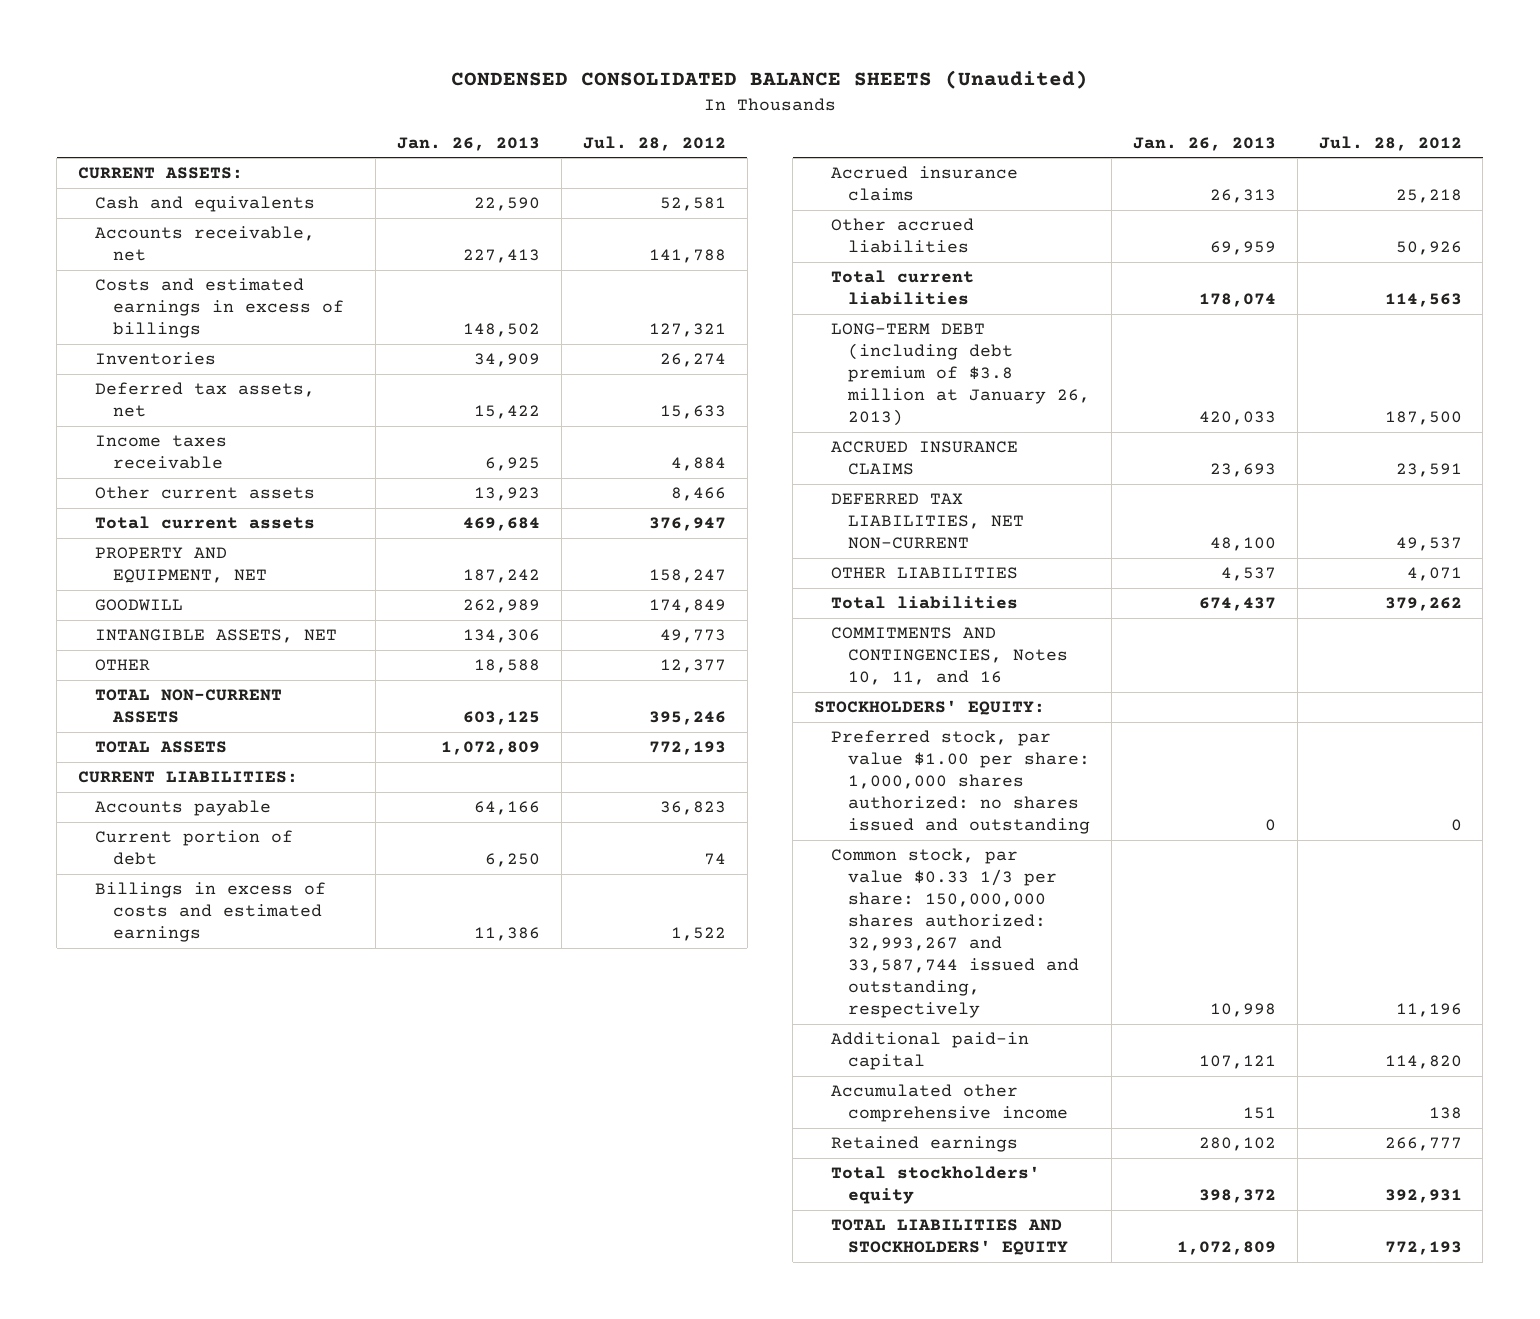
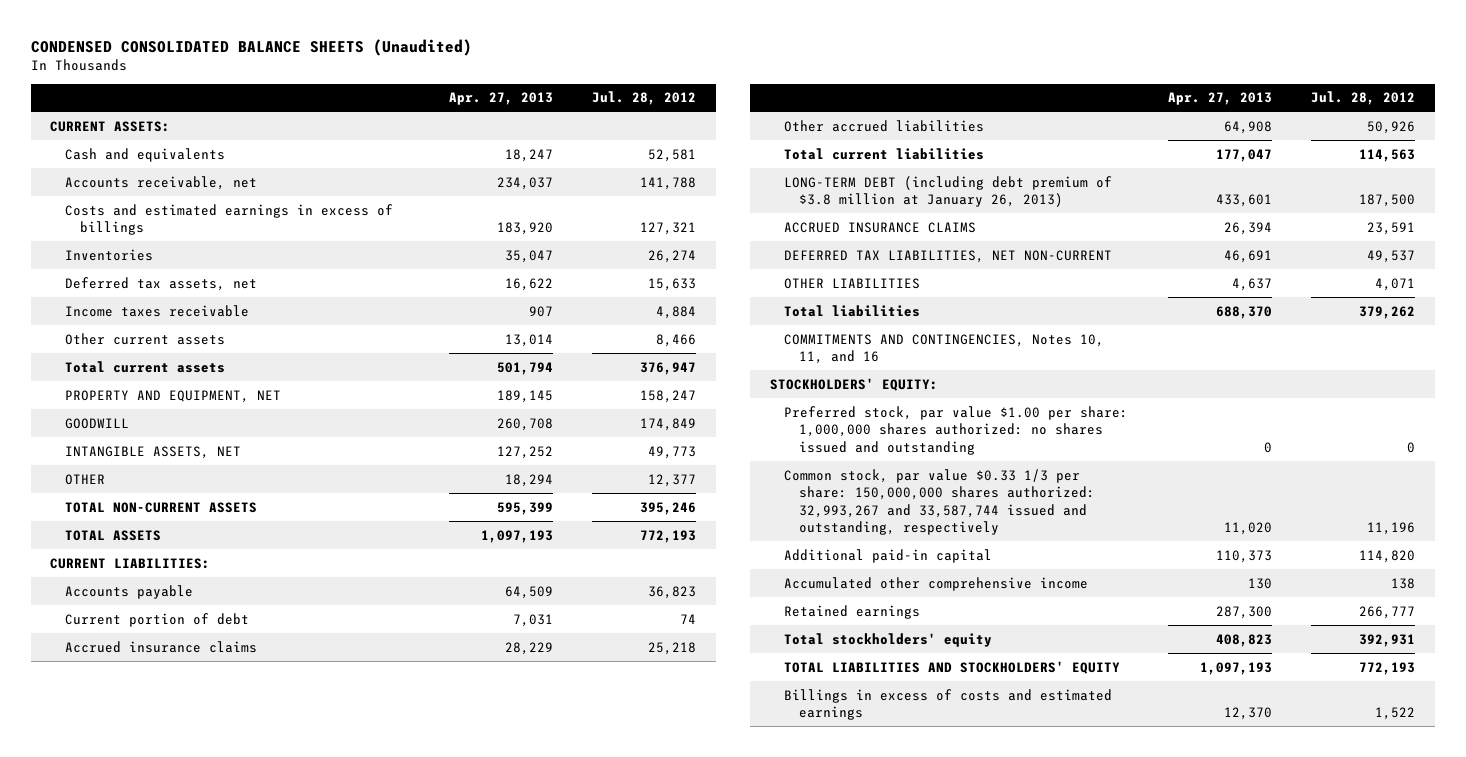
- | Jan. 26, 2013 | Jul. 28, 2012
+ | Apr. 27, 2013 | Jul. 28, 2012
moved down: Billings in excess of costs and estimated earnings | 12,370 | 1,522

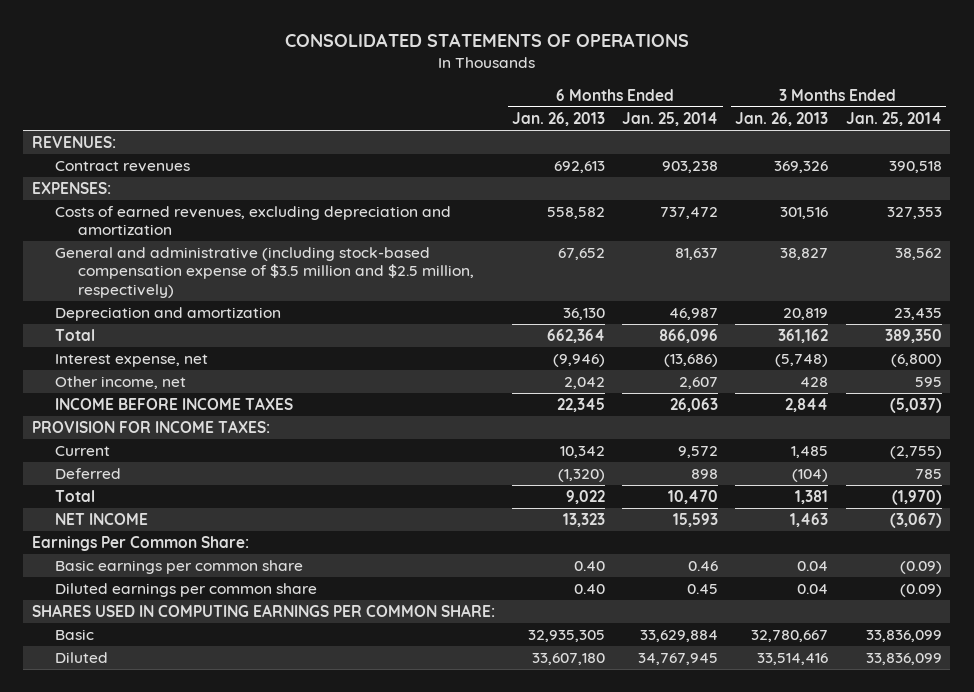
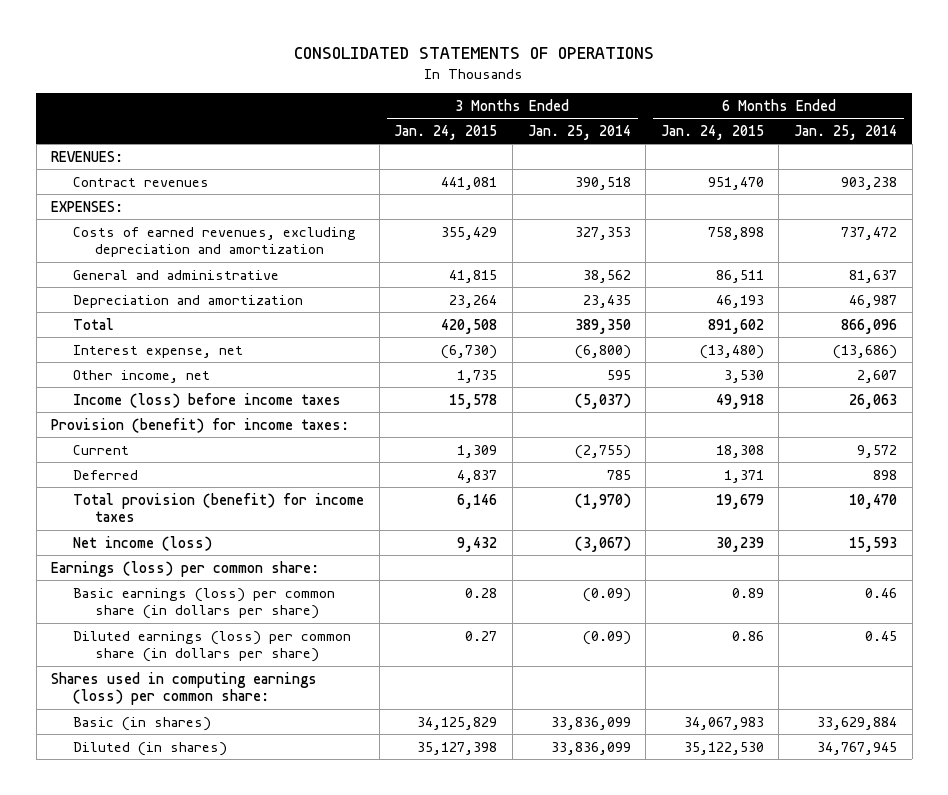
- | 6 Months Ended Jan. 26, 2013 | 6 Months Ended Jan. 25, 2014 | 3 Months Ended Jan. 26, 2013 | 3 Months Ended Jan. 25, 2014
+ | 3 Months Ended Jan. 24, 2015 | 3 Months Ended Jan. 25, 2014 | 6 Months Ended Jan. 24, 2015 | 6 Months Ended Jan. 25, 2014
- General and administrative (including stock-based compensation expense of $3.5 million and $2.5 million, respectively) | 67,652 | 81,637 | 38,827 | 38,562
+ General and administrative | 41,815 | 38,562 | 86,511 | 81,637
- INCOME BEFORE INCOME TAXES | 22,345 | 26,063 | 2,844 | (5,037)
- PROVISION FOR INCOME TAXES:
+ Income (loss) before income taxes | 15,578 | (5,037) | 49,918 | 26,063
+ Provision (benefit) for income taxes:
- Total | 9,022 | 10,470 | 1,381 | (1,970)
- NET INCOME | 13,323 | 15,593 | 1,463 | (3,067)
- Earnings Per Common Share:
- Basic earnings per common share | 0.40 | 0.46 | 0.04 | (0.09)
- Diluted earnings per common share | 0.40 | 0.45 | 0.04 | (0.09)
- SHARES USED IN COMPUTING EARNINGS PER COMMON SHARE:
- Basic | 32,935,305 | 33,629,884 | 32,780,667 | 33,836,099
- Diluted | 33,607,180 | 34,767,945 | 33,514,416 | 33,836,099
+ Total provision (benefit) for income taxes | 6,146 | (1,970) | 19,679 | 10,470
+ Net income (loss) | 9,432 | (3,067) | 30,239 | 15,593
+ Earnings (loss) per common share:
+ Basic earnings (loss) per common share (in dollars per share) | 0.28 | (0.09) | 0.89 | 0.46
+ Diluted earnings (loss) per common share (in dollars per share) | 0.27 | (0.09) | 0.86 | 0.45
+ Shares used in computing earnings (loss) per common share:
+ Basic (in shares) | 34,125,829 | 33,836,099 | 34,067,983 | 33,629,884
+ Diluted (in shares) | 35,127,398 | 33,836,099 | 35,122,530 | 34,767,945

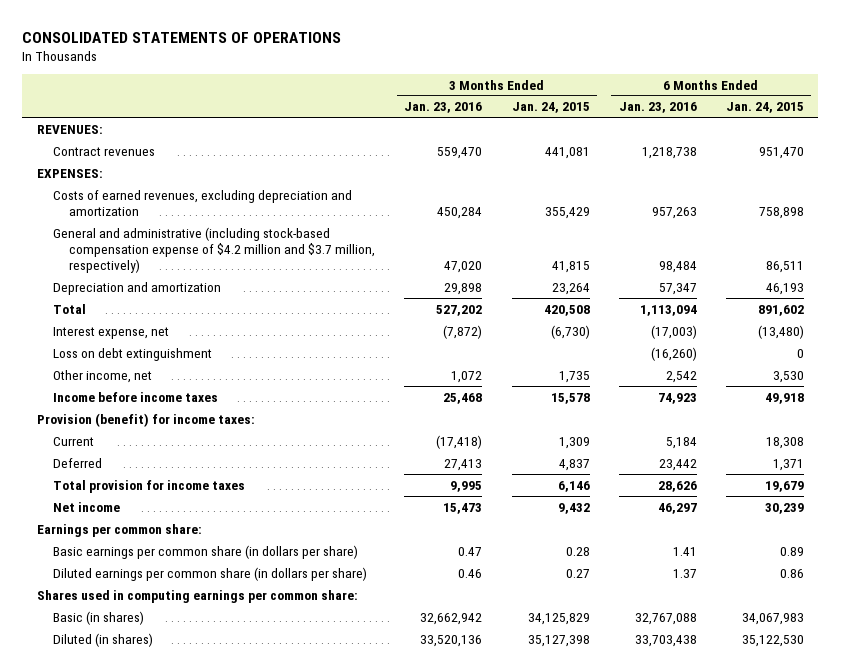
- | 3 Months Ended Jan. 24, 2015 | 3 Months Ended Jan. 25, 2014 | 6 Months Ended Jan. 24, 2015 | 6 Months Ended Jan. 25, 2014
+ | 3 Months Ended Jan. 23, 2016 | 3 Months Ended Jan. 24, 2015 | 6 Months Ended Jan. 23, 2016 | 6 Months Ended Jan. 24, 2015
- General and administrative | 41,815 | 38,562 | 86,511 | 81,637
+ General and administrative (including stock-based compensation expense of $4.2 million and $3.7 million, respectively) | 47,020 | 41,815 | 98,484 | 86,511
+ Loss on debt extinguishment | | | (16,260) | 0
- Income (loss) before income taxes | 15,578 | (5,037) | 49,918 | 26,063
+ Income before income taxes | 25,468 | 15,578 | 74,923 | 49,918
- Total provision (benefit) for income taxes | 6,146 | (1,970) | 19,679 | 10,470
- Net income (loss) | 9,432 | (3,067) | 30,239 | 15,593
- Earnings (loss) per common share:
- Basic earnings (loss) per common share (in dollars per share) | 0.28 | (0.09) | 0.89 | 0.46
- Diluted earnings (loss) per common share (in dollars per share) | 0.27 | (0.09) | 0.86 | 0.45
- Shares used in computing earnings (loss) per common share:
+ Total provision for income taxes | 9,995 | 6,146 | 28,626 | 19,679
+ Net income | 15,473 | 9,432 | 46,297 | 30,239
+ Earnings per common share:
+ Basic earnings per common share (in dollars per share) | 0.47 | 0.28 | 1.41 | 0.89
+ Diluted earnings per common share (in dollars per share) | 0.46 | 0.27 | 1.37 | 0.86
+ Shares used in computing earnings per common share:

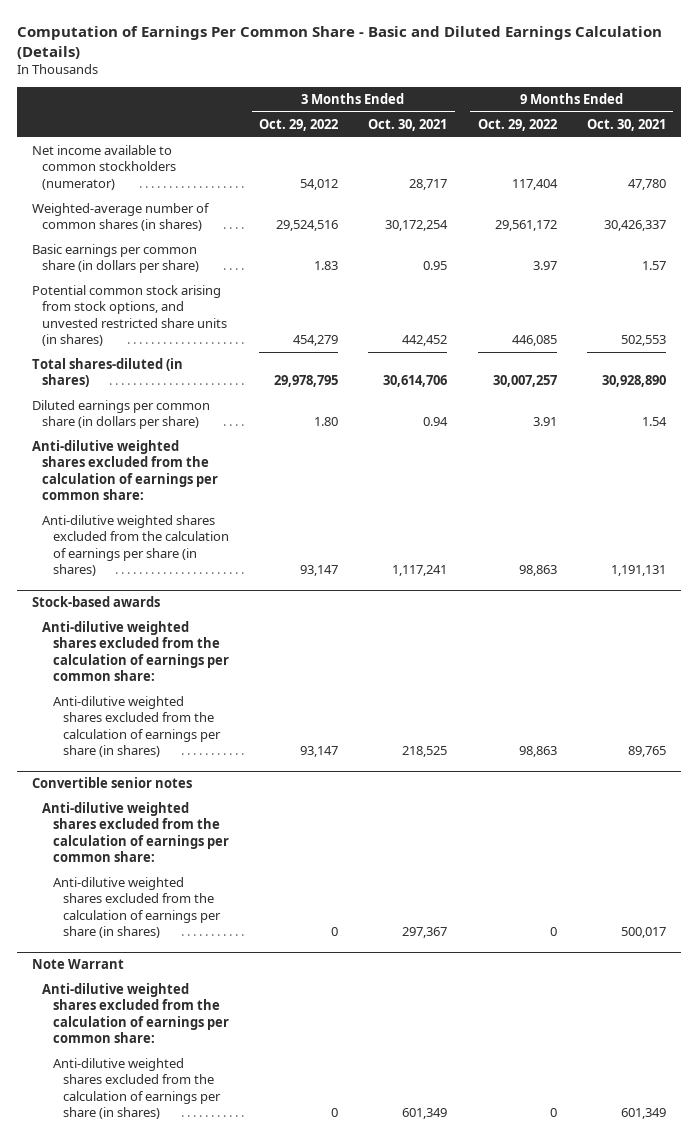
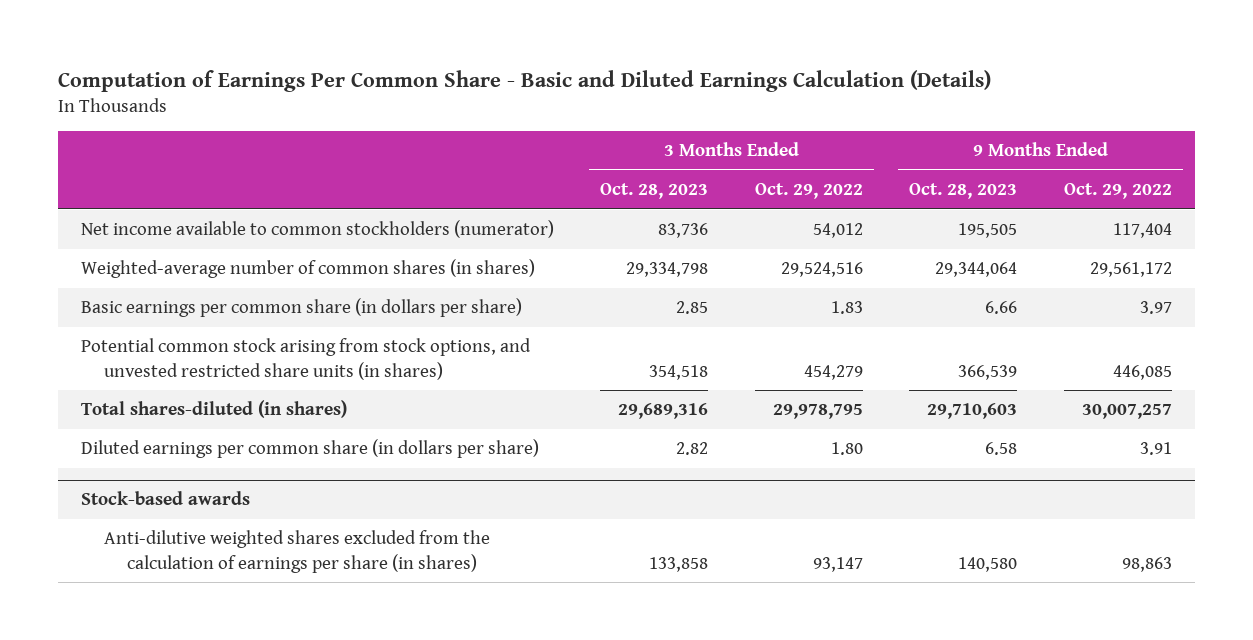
- | 3 Months Ended Oct. 29, 2022 | 3 Months Ended Oct. 30, 2021 | 9 Months Ended Oct. 29, 2022 | 9 Months Ended Oct. 30, 2021
+ | 3 Months Ended Oct. 28, 2023 | 3 Months Ended Oct. 29, 2022 | 9 Months Ended Oct. 28, 2023 | 9 Months Ended Oct. 29, 2022
- Anti-dilutive weighted shares excluded from the calculation of earnings per common share:
- Anti-dilutive weighted shares excluded from the calculation of earnings per share (in shares) | 93,147 | 1,117,241 | 98,863 | 1,191,131
@ Stock-based awards
- Anti-dilutive weighted shares excluded from the calculation of earnings per common share:
- Convertible senior notes
- Anti-dilutive weighted shares excluded from the calculation of earnings per common share:
- Anti-dilutive weighted shares excluded from the calculation of earnings per share (in shares) | 0 | 297,367 | 0 | 500,017
- Note Warrant
- Anti-dilutive weighted shares excluded from the calculation of earnings per common share:
- Anti-dilutive weighted shares excluded from the calculation of earnings per share (in shares) | 0 | 601,349 | 0 | 601,349

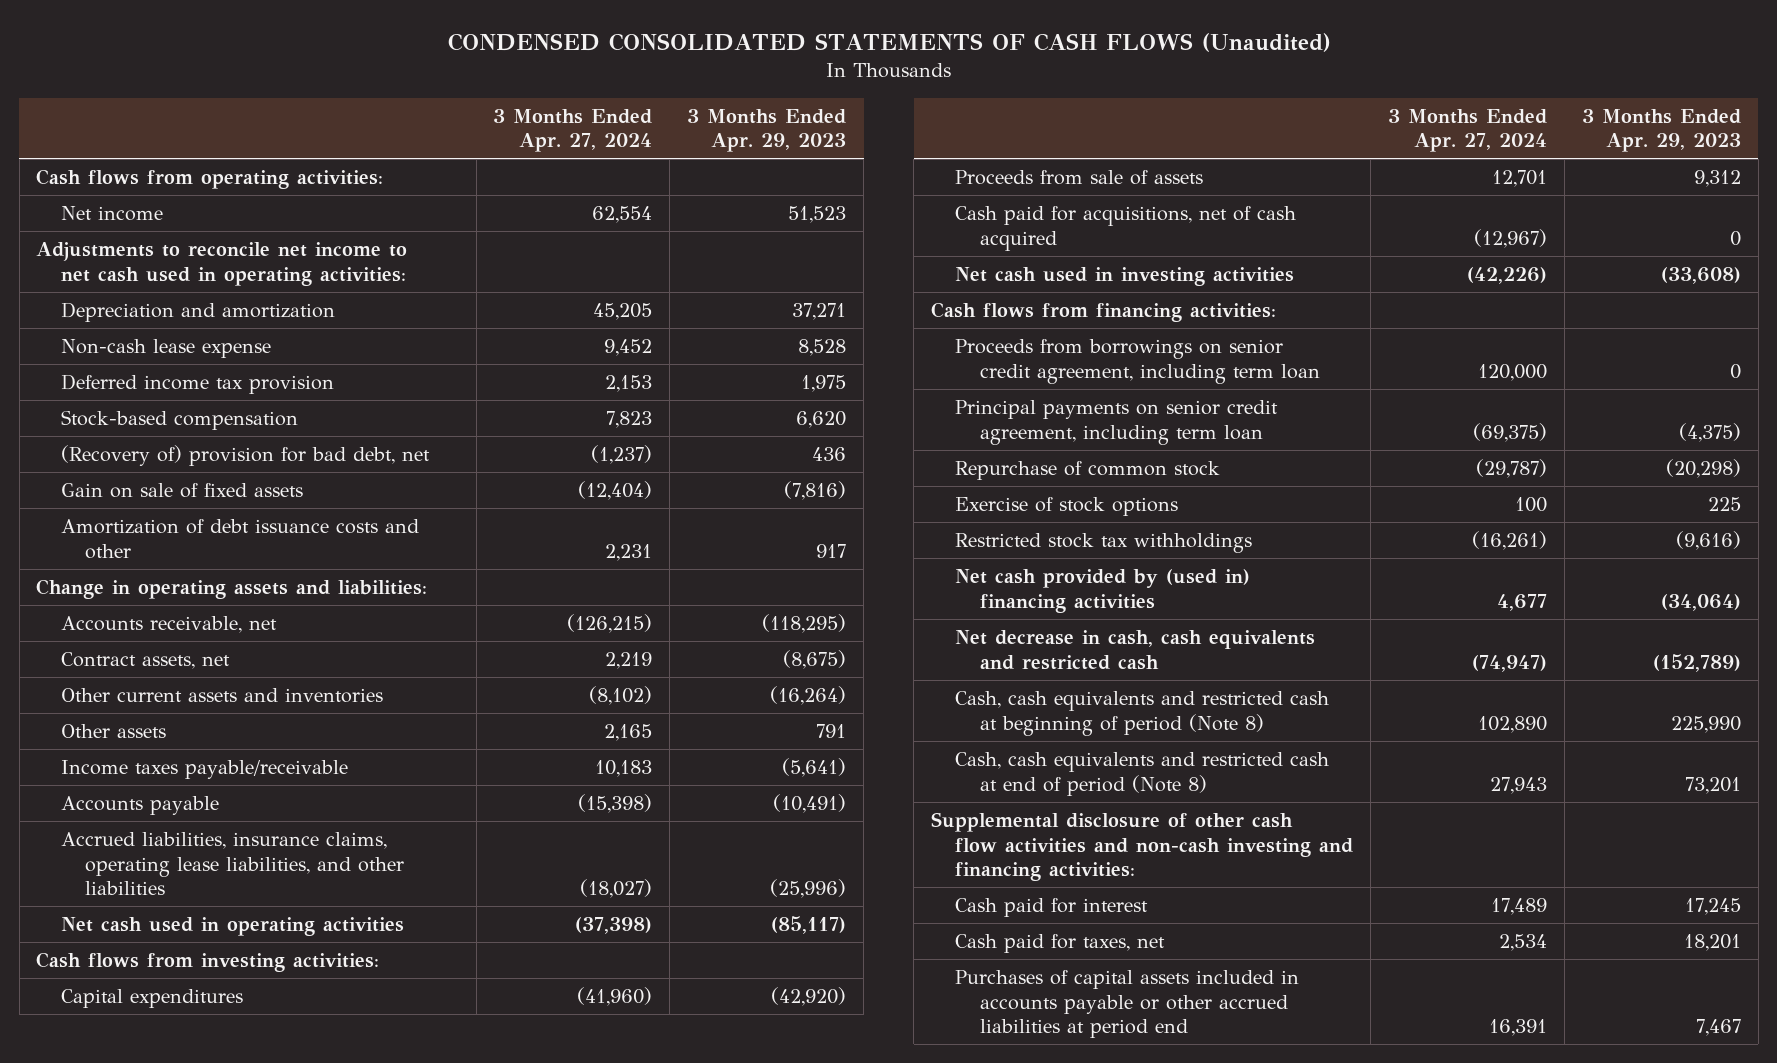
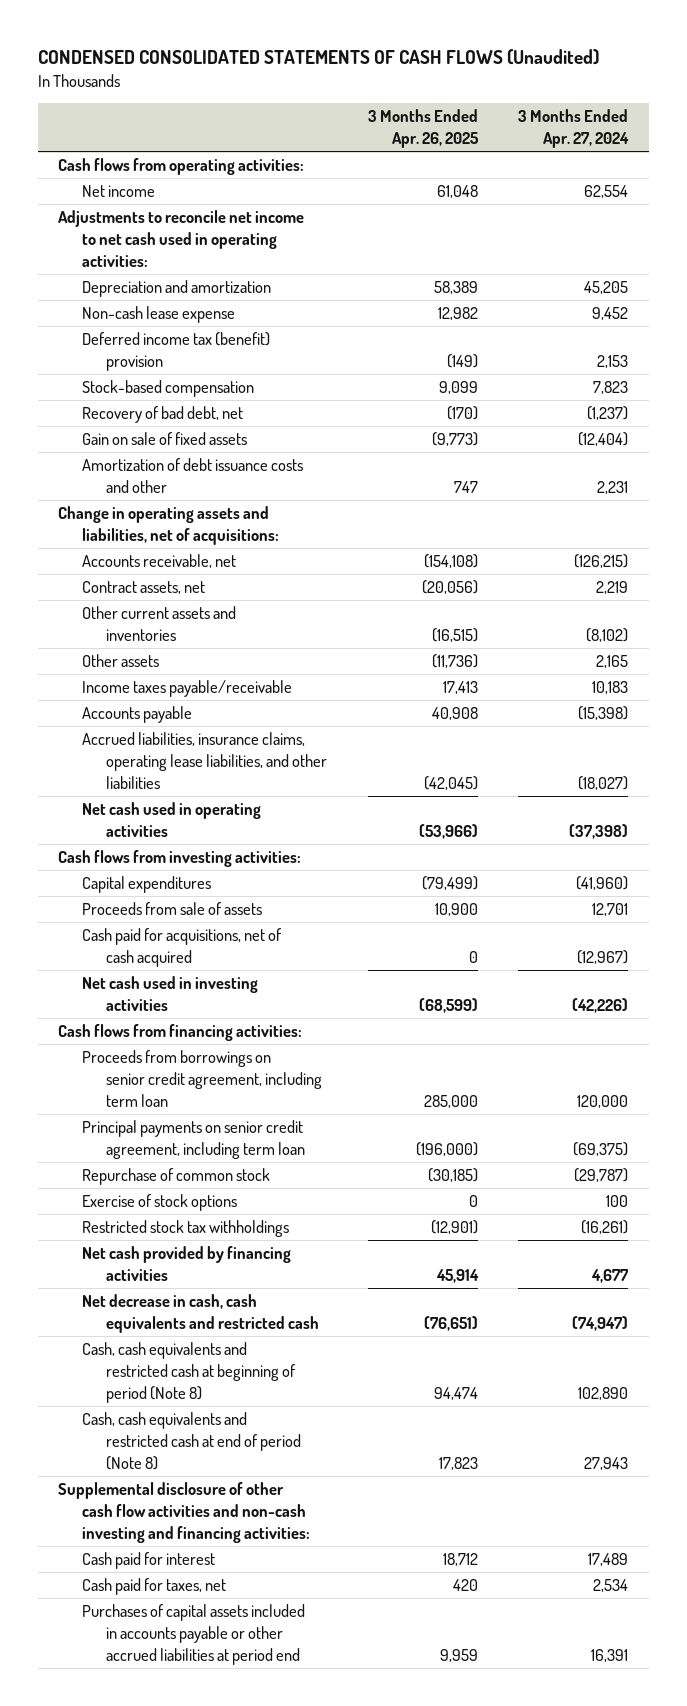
- | 3 Months Ended Apr. 27, 2024 | 3 Months Ended Apr. 29, 2023
+ | 3 Months Ended Apr. 26, 2025 | 3 Months Ended Apr. 27, 2024
- Deferred income tax provision | 2,153 | 1,975
+ Deferred income tax (benefit) provision | (149) | 2,153
- (Recovery of) provision for bad debt, net | (1,237) | 436
+ Recovery of bad debt, net | (170) | (1,237)
- Change in operating assets and liabilities:
+ Change in operating assets and liabilities, net of acquisitions:
- Net cash provided by (used in) financing activities | 4,677 | (34,064)
+ Net cash provided by financing activities | 45,914 | 4,677

